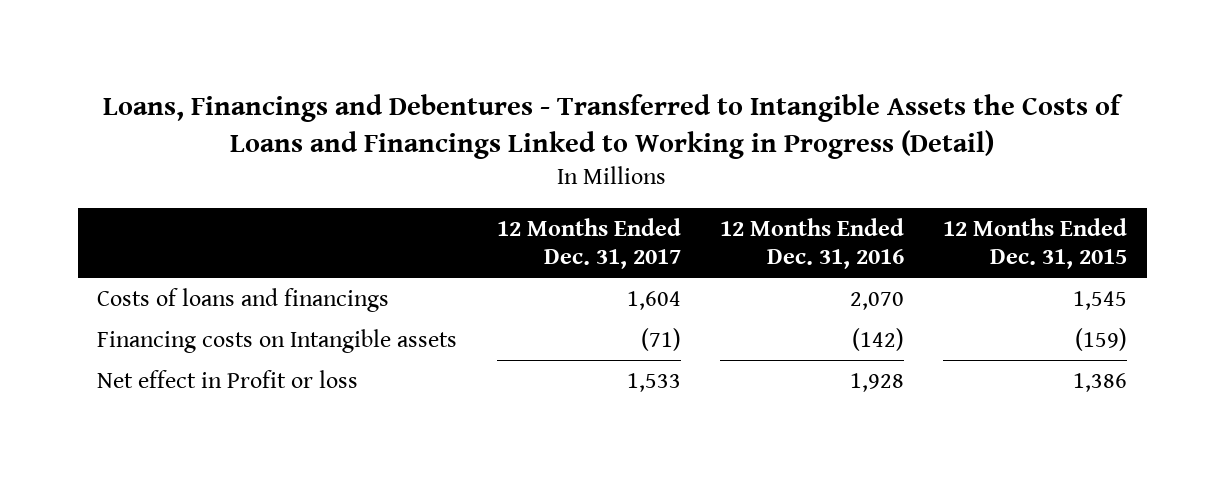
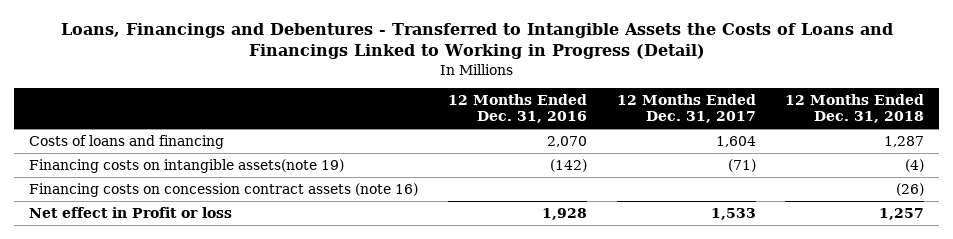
- | 12 Months Ended Dec. 31, 2017 | 12 Months Ended Dec. 31, 2016 | 12 Months Ended Dec. 31, 2015
+ | 12 Months Ended Dec. 31, 2016 | 12 Months Ended Dec. 31, 2017 | 12 Months Ended Dec. 31, 2018
- Costs of loans and financings | 1,604 | 2,070 | 1,545
- Financing costs on Intangible assets | (71) | (142) | (159)
+ Costs of loans and financing | 2,070 | 1,604 | 1,287
+ Financing costs on intangible assets(note 19) | (142) | (71) | (4)
+ Financing costs on concession contract assets (note 16) | | | (26)

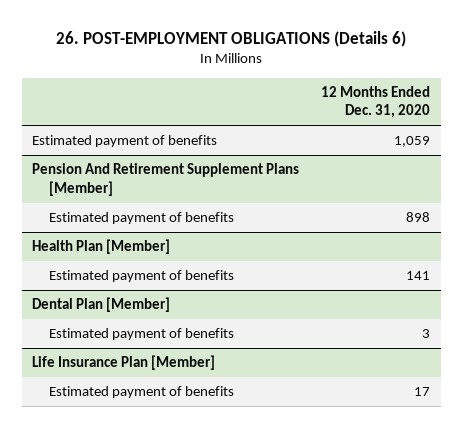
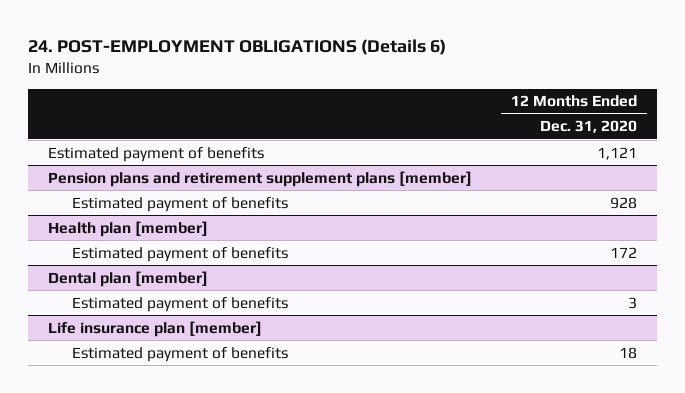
- 26. POST-EMPLOYMENT OBLIGATIONS (Details 6)
+ 24. POST-EMPLOYMENT OBLIGATIONS (Details 6)
- Estimated payment of benefits | 1,059
- Pension And Retirement Supplement Plans [Member]
- Estimated payment of benefits | 898
- Health Plan [Member]
- Estimated payment of benefits | 141
- Dental Plan [Member]
+ Estimated payment of benefits | 1,121
+ Pension plans and retirement supplement plans [member]
+ Estimated payment of benefits | 928
+ Health plan [member]
+ Estimated payment of benefits | 172
+ Dental plan [member]
- Life Insurance Plan [Member]
- Estimated payment of benefits | 17
+ Life insurance plan [member]
+ Estimated payment of benefits | 18

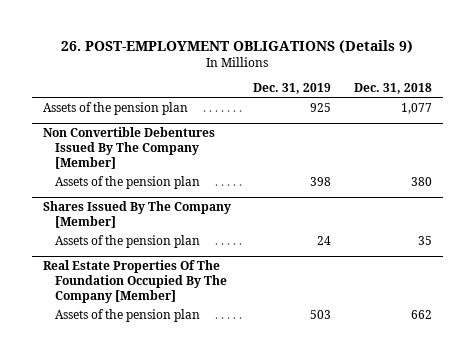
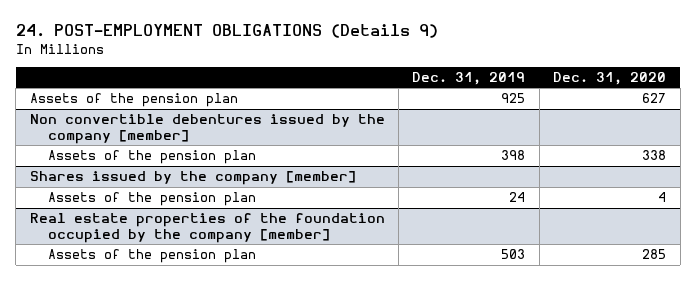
- 26. POST-EMPLOYMENT OBLIGATIONS (Details 9)
+ 24. POST-EMPLOYMENT OBLIGATIONS (Details 9)
- | Dec. 31, 2019 | Dec. 31, 2018
+ | Dec. 31, 2019 | Dec. 31, 2020
- Non Convertible Debentures Issued By The Company [Member]
+ Non convertible debentures issued by the company [member]
- Shares Issued By The Company [Member]
+ Shares issued by the company [member]
- Real Estate Properties Of The Foundation Occupied By The Company [Member]
+ Real estate properties of the foundation occupied by the company [member]

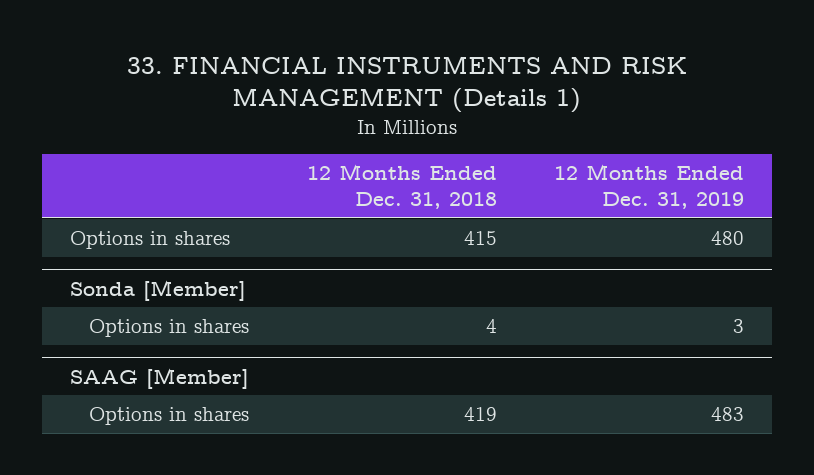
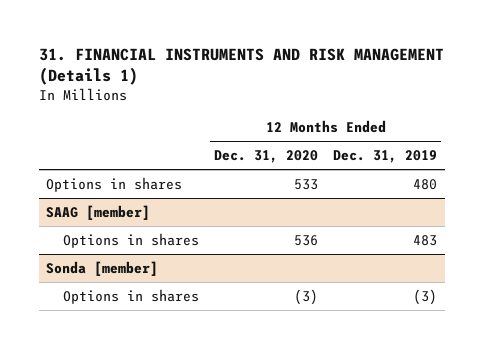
- 33. FINANCIAL INSTRUMENTS AND RISK MANAGEMENT (Details 1)
+ 31. FINANCIAL INSTRUMENTS AND RISK MANAGEMENT (Details 1)
- | 12 Months Ended Dec. 31, 2018 | 12 Months Ended Dec. 31, 2019
+ | 12 Months Ended Dec. 31, 2020 | 12 Months Ended Dec. 31, 2019
- Sonda [Member]
- Options in shares | 4 | 3
- SAAG [Member]
+ SAAG [member]
+ Sonda [member]
+ Options in shares | (3) | (3)

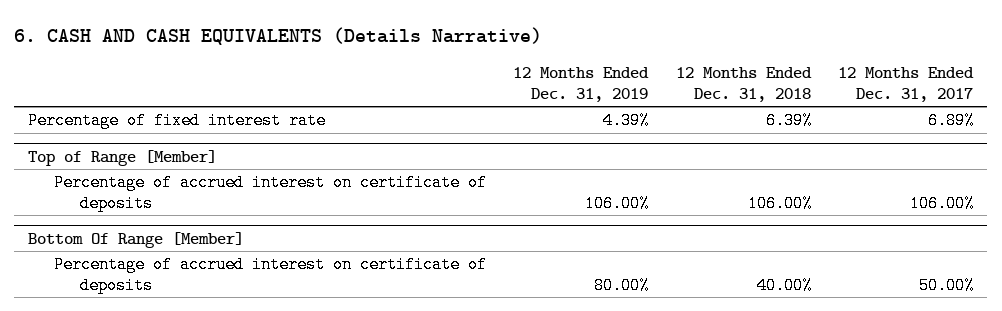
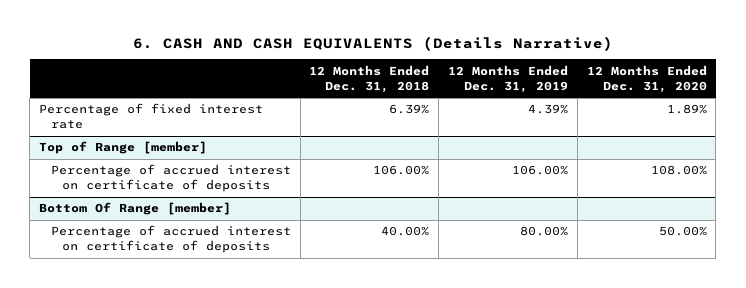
- | 12 Months Ended Dec. 31, 2019 | 12 Months Ended Dec. 31, 2018 | 12 Months Ended Dec. 31, 2017
+ | 12 Months Ended Dec. 31, 2018 | 12 Months Ended Dec. 31, 2019 | 12 Months Ended Dec. 31, 2020
- Top of Range [Member]
+ Top of Range [member]
- Bottom Of Range [Member]
+ Bottom Of Range [member]

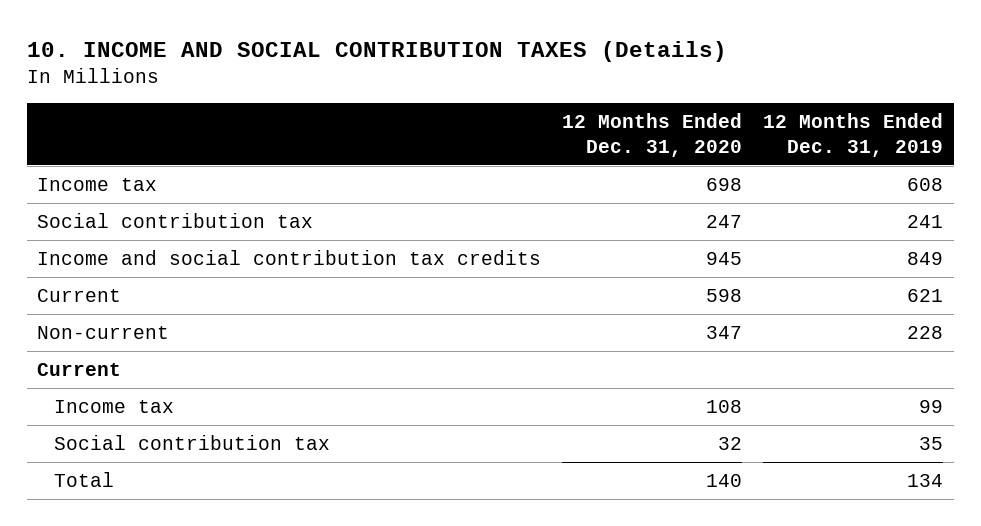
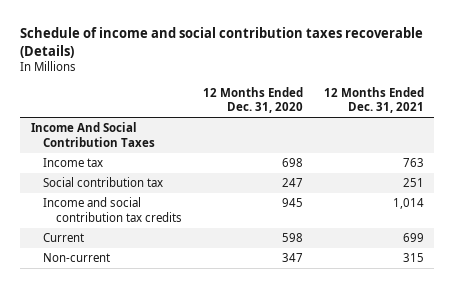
- 10. INCOME AND SOCIAL CONTRIBUTION TAXES (Details)
+ Schedule of income and social contribution taxes recoverable (Details)
- | 12 Months Ended Dec. 31, 2020 | 12 Months Ended Dec. 31, 2019
+ | 12 Months Ended Dec. 31, 2020 | 12 Months Ended Dec. 31, 2021
+ Income And Social Contribution Taxes
- Current
- Income tax | 108 | 99
- Social contribution tax | 32 | 35
- Total | 140 | 134

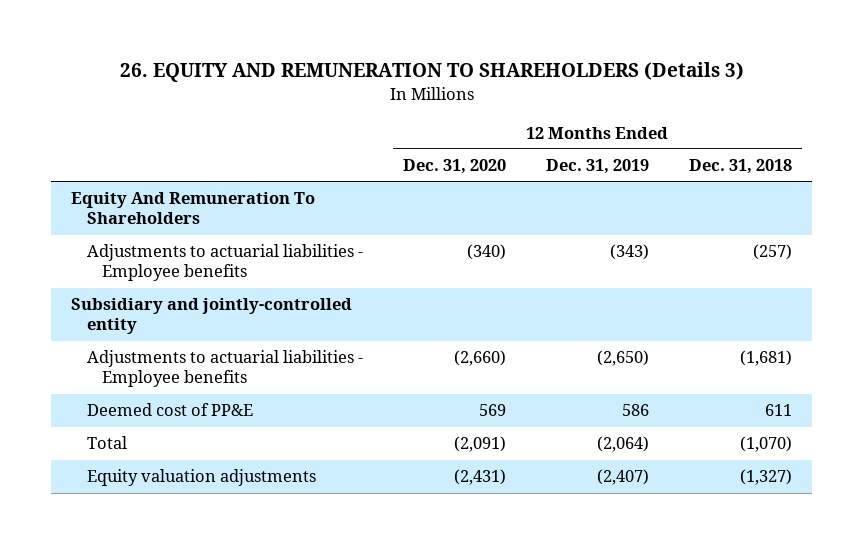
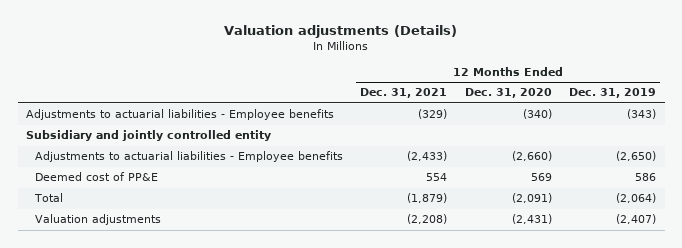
- 26. EQUITY AND REMUNERATION TO SHAREHOLDERS (Details 3)
+ Valuation adjustments (Details)
- | 12 Months Ended Dec. 31, 2020 | 12 Months Ended Dec. 31, 2019 | 12 Months Ended Dec. 31, 2018
+ | 12 Months Ended Dec. 31, 2021 | 12 Months Ended Dec. 31, 2020 | 12 Months Ended Dec. 31, 2019
- Equity And Remuneration To Shareholders
- Subsidiary and jointly-controlled entity
+ Subsidiary and jointly controlled entity
- Equity valuation adjustments | (2,431) | (2,407) | (1,327)
+ Valuation adjustments | (2,208) | (2,431) | (2,407)

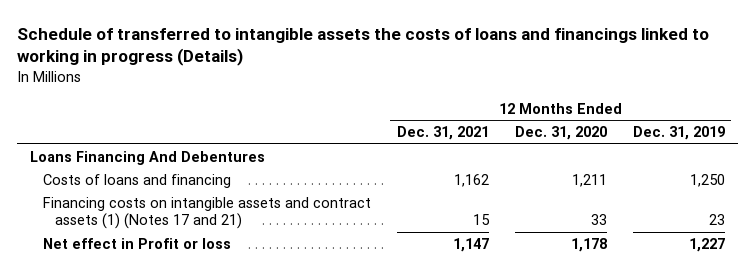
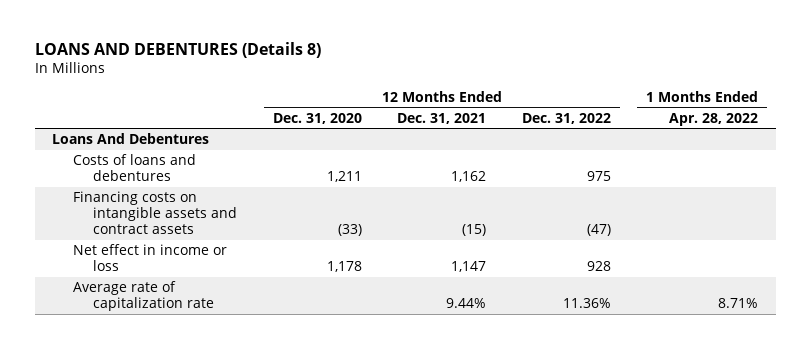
- Schedule of transferred to intangible assets the costs of loans and financings linked to working in progress (Details)
+ LOANS AND DEBENTURES (Details 8)
- | 12 Months Ended Dec. 31, 2021 | 12 Months Ended Dec. 31, 2020 | 12 Months Ended Dec. 31, 2019
+ | 12 Months Ended Dec. 31, 2020 | 12 Months Ended Dec. 31, 2021 | 12 Months Ended Dec. 31, 2022 | 1 Months Ended Apr. 28, 2022
- Loans Financing And Debentures
- Costs of loans and financing | 1,162 | 1,211 | 1,250
- Financing costs on intangible assets and contract assets (1) (Notes 17 and 21) | 15 | 33 | 23
- Net effect in Profit or loss | 1,147 | 1,178 | 1,227
+ Loans And Debentures
+ Costs of loans and debentures | 1,211 | 1,162 | 975 |
+ Financing costs on intangible assets and contract assets | (33) | (15) | (47) |
+ Net effect in income or loss | 1,178 | 1,147 | 928 |
+ Average rate of capitalization rate | | 9.44% | 11.36% | 8.71%

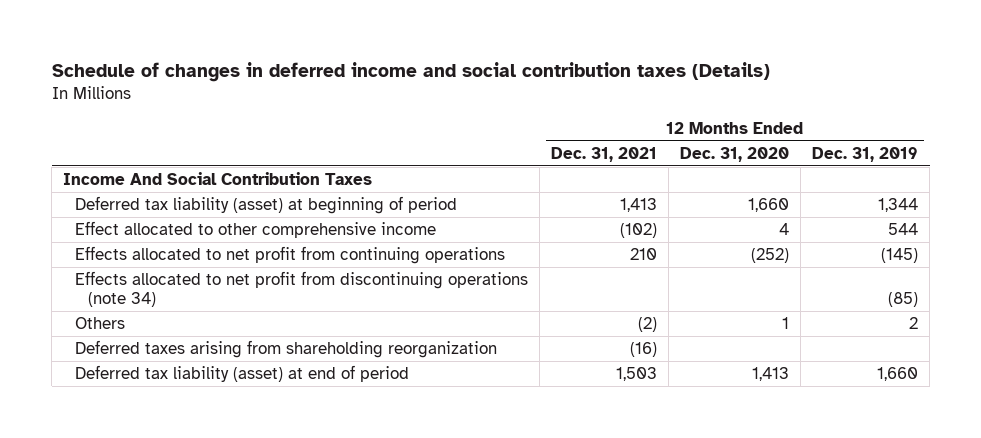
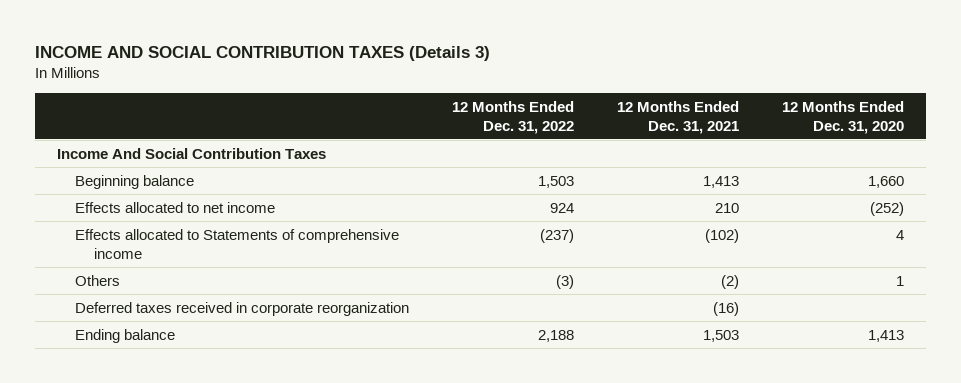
- Schedule of changes in deferred income and social contribution taxes (Details)
+ INCOME AND SOCIAL CONTRIBUTION TAXES (Details 3)
- | 12 Months Ended Dec. 31, 2021 | 12 Months Ended Dec. 31, 2020 | 12 Months Ended Dec. 31, 2019
+ | 12 Months Ended Dec. 31, 2022 | 12 Months Ended Dec. 31, 2021 | 12 Months Ended Dec. 31, 2020
- Deferred tax liability (asset) at beginning of period | 1,413 | 1,660 | 1,344
- Effect allocated to other comprehensive income | (102) | 4 | 544
- Effects allocated to net profit from continuing operations | 210 | (252) | (145)
- Effects allocated to net profit from discontinuing operations (note 34) | | | (85)
+ Beginning balance | 1,503 | 1,413 | 1,660
+ Effects allocated to net income | 924 | 210 | (252)
+ Effects allocated to Statements of comprehensive income | (237) | (102) | 4
- Deferred taxes arising from shareholding reorganization | (16) | |
- Deferred tax liability (asset) at end of period | 1,503 | 1,413 | 1,660
+ Deferred taxes received in corporate reorganization | | (16) |
+ Ending balance | 2,188 | 1,503 | 1,413

